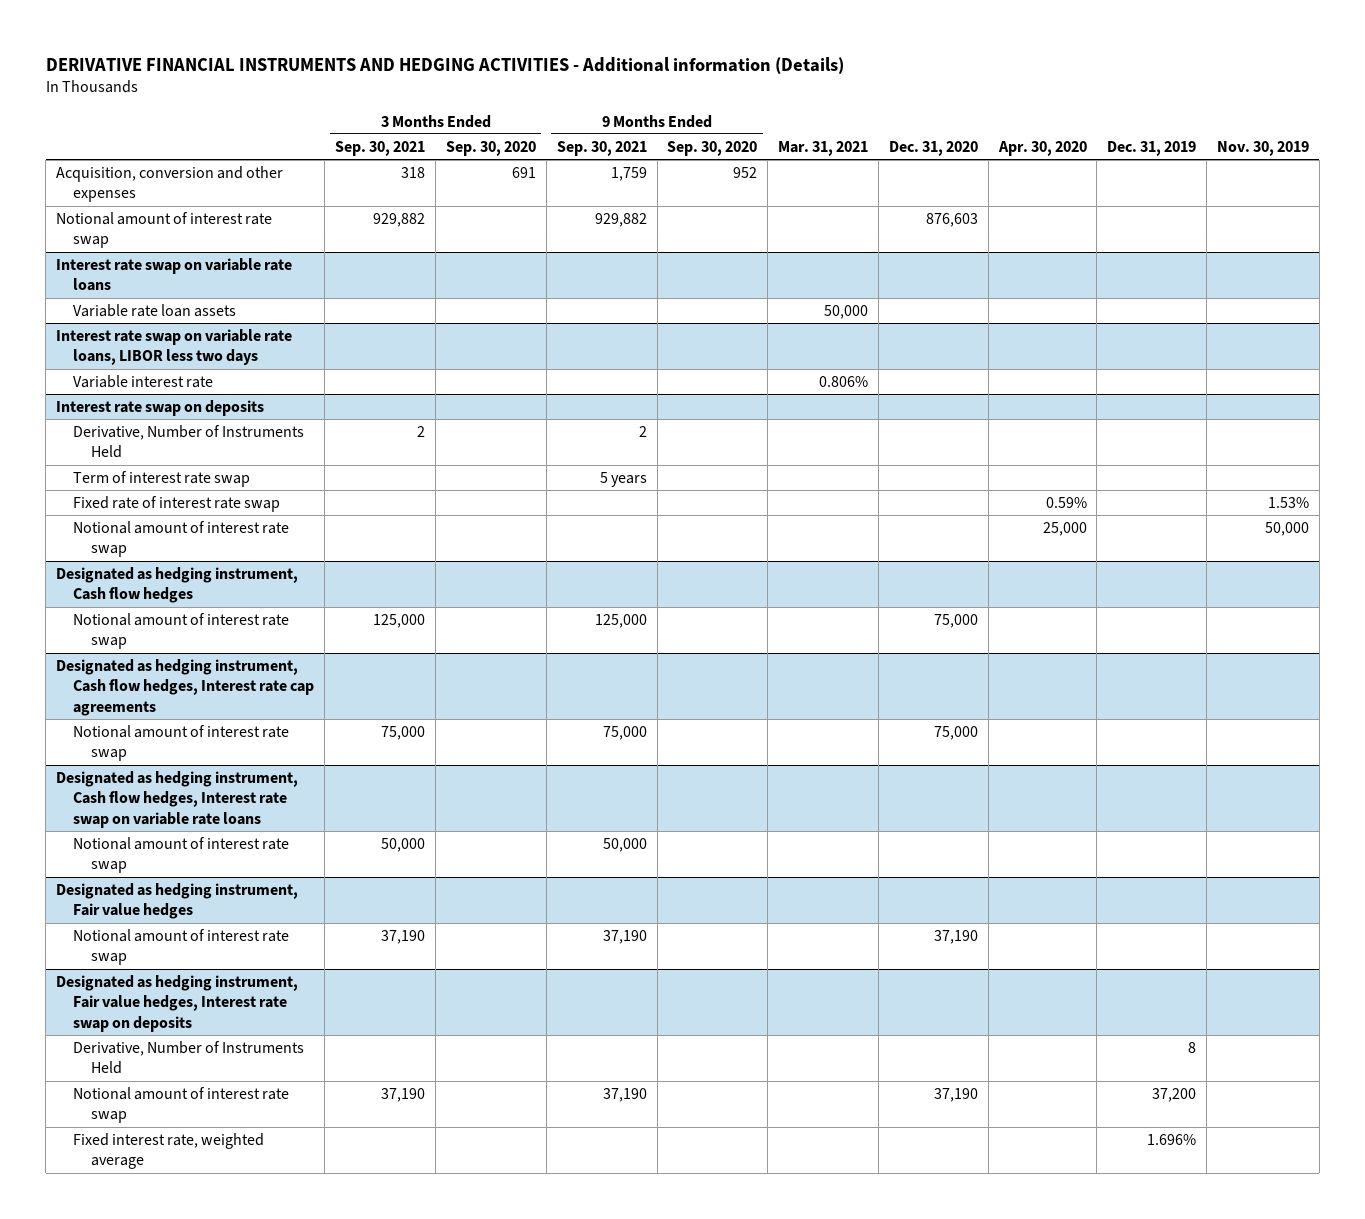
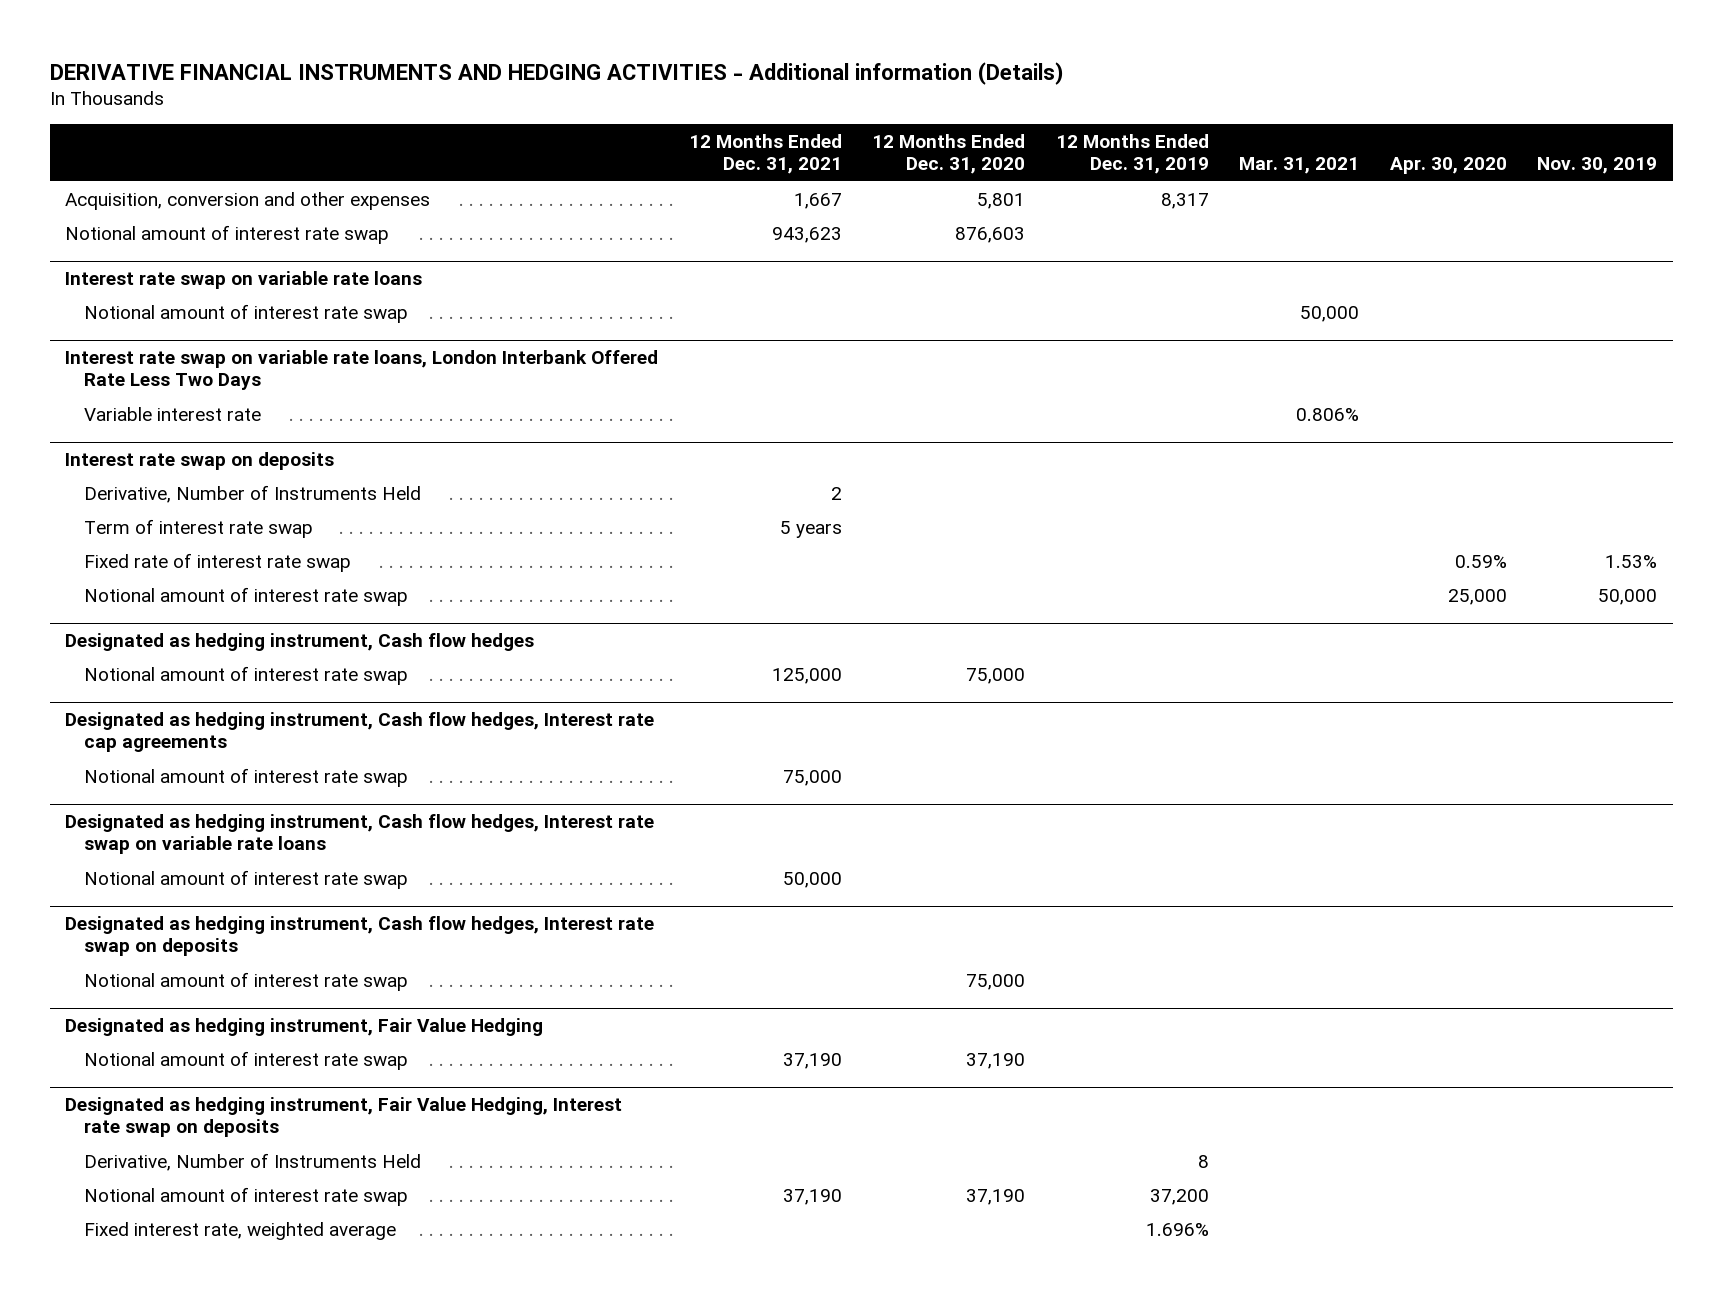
- | 3 Months Ended Sep. 30, 2021 | 3 Months Ended Sep. 30, 2020 | 9 Months Ended Sep. 30, 2021 | 9 Months Ended Sep. 30, 2020 | Mar. 31, 2021 | Dec. 31, 2020 | Apr. 30, 2020 | Dec. 31, 2019 | Nov. 30, 2019
+ | 12 Months Ended Dec. 31, 2021 | 12 Months Ended Dec. 31, 2020 | 12 Months Ended Dec. 31, 2019 | Mar. 31, 2021 | Apr. 30, 2020 | Nov. 30, 2019
@ Interest rate swap on variable rate loans
- Variable rate loan assets | | | | | 50,000 | | | |
- Interest rate swap on variable rate loans, LIBOR less two days
@ Interest rate swap on variable rate loans
+ Notional amount of interest rate swap | | | | 50,000 | |
+ Interest rate swap on variable rate loans, London Interbank Offered Rate Less Two Days
- Designated as hedging instrument, Fair value hedges
+ Designated as hedging instrument, Cash flow hedges, Interest rate swap on deposits
+ Notional amount of interest rate swap | | 75,000 | | | |
+ Designated as hedging instrument, Fair Value Hedging
- Designated as hedging instrument, Fair value hedges, Interest rate swap on deposits
+ Designated as hedging instrument, Fair Value Hedging, Interest rate swap on deposits

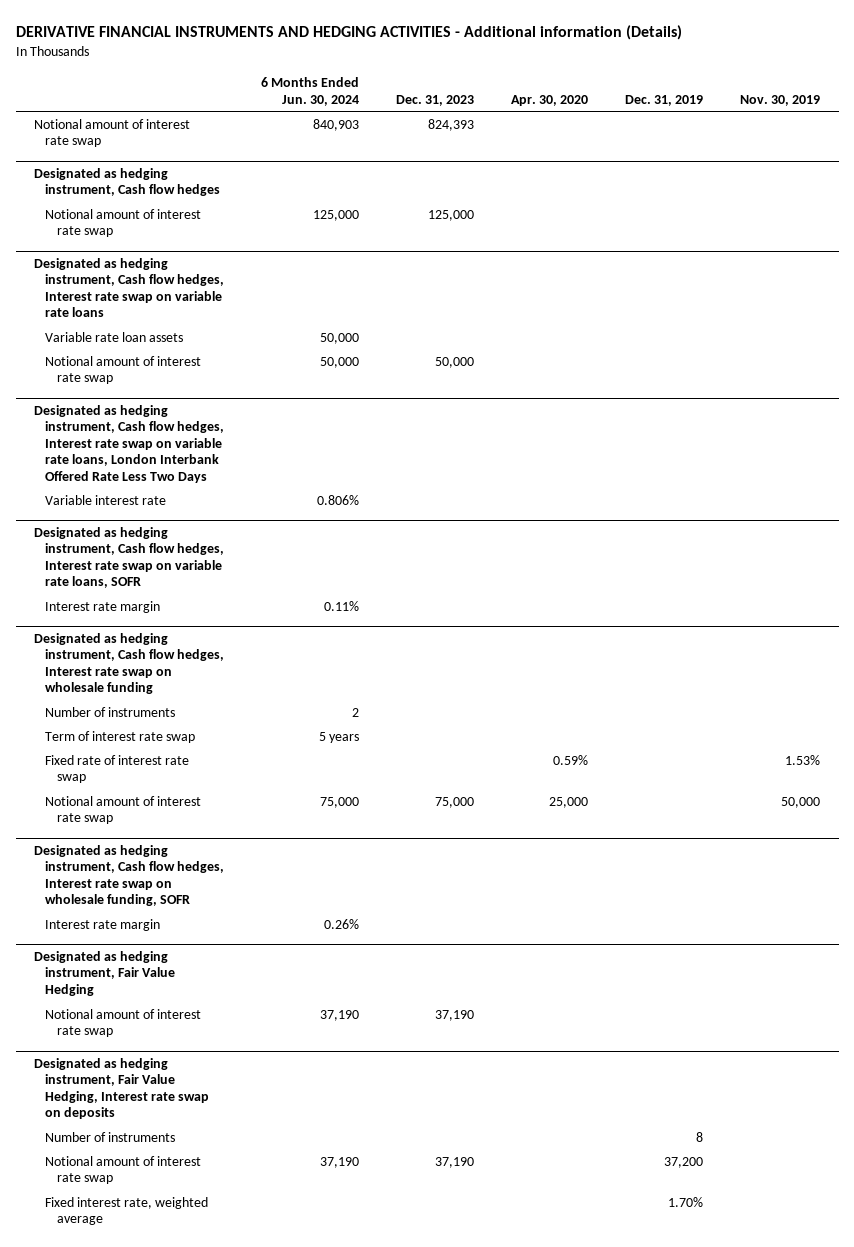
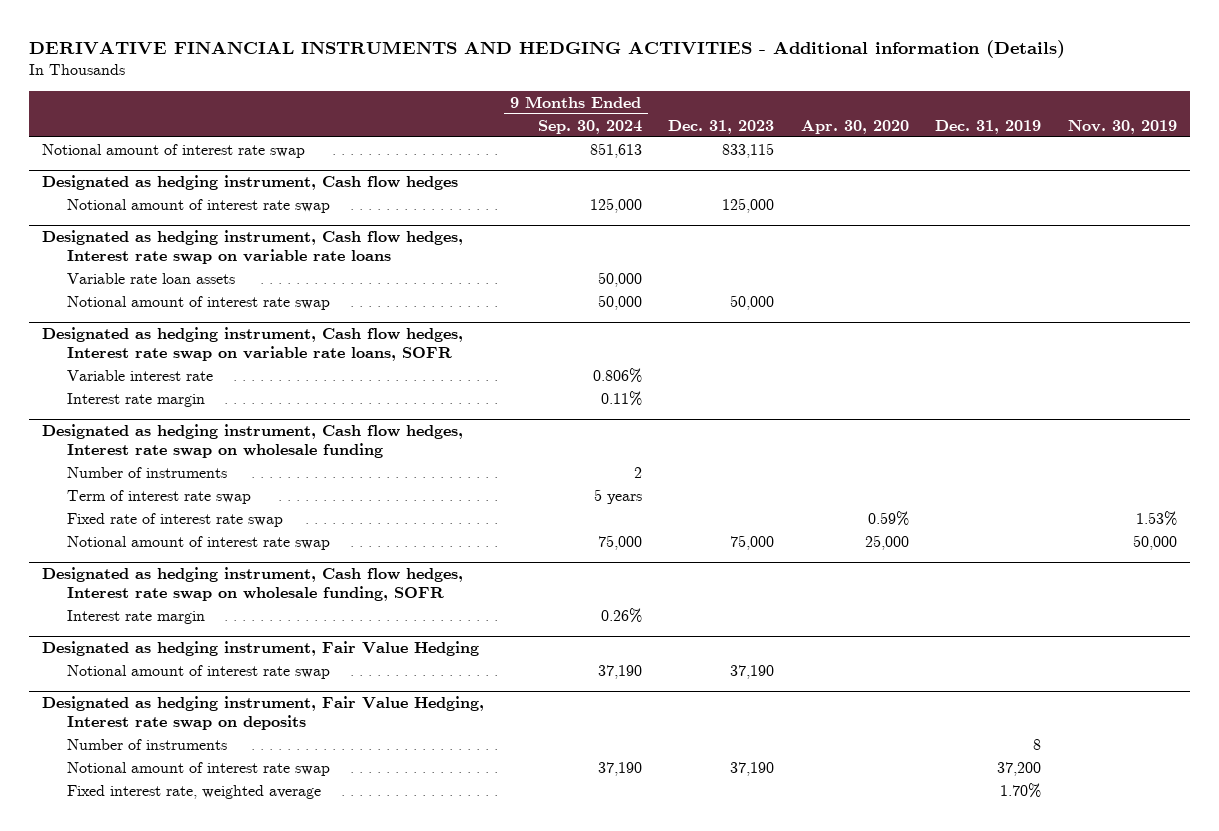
- | 6 Months Ended Jun. 30, 2024 | Dec. 31, 2023 | Apr. 30, 2020 | Dec. 31, 2019 | Nov. 30, 2019
+ | 9 Months Ended Sep. 30, 2024 | Dec. 31, 2023 | Apr. 30, 2020 | Dec. 31, 2019 | Nov. 30, 2019
- Notional amount of interest rate swap | 840,903 | 824,393 | | |
+ Notional amount of interest rate swap | 851,613 | 833,115 | | |
- Designated as hedging instrument, Cash flow hedges, Interest rate swap on variable rate loans, London Interbank Offered Rate Less Two Days
- Variable interest rate | 0.806% | | | |
@ Designated as hedging instrument, Cash flow hedges, Interest rate swap on variable rate loans, SOFR
+ Variable interest rate | 0.806% | | | |

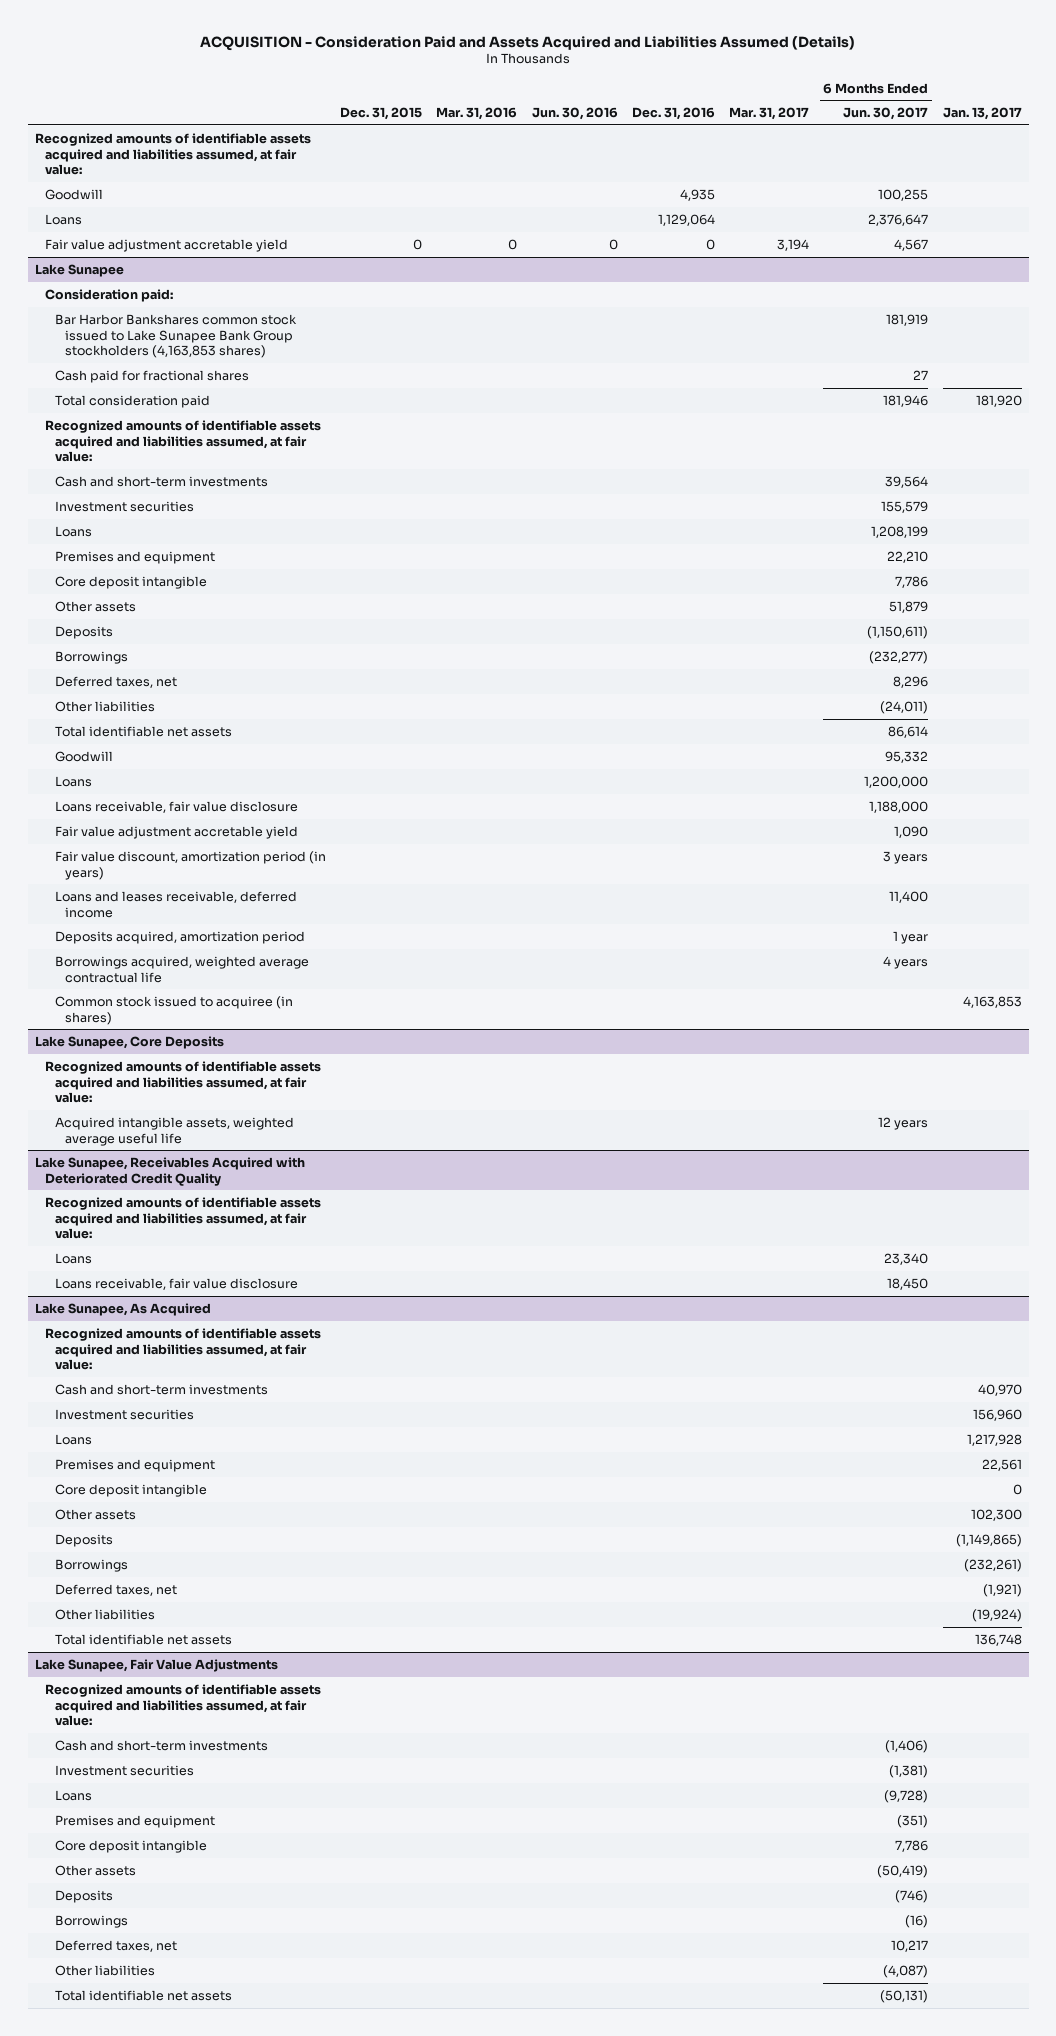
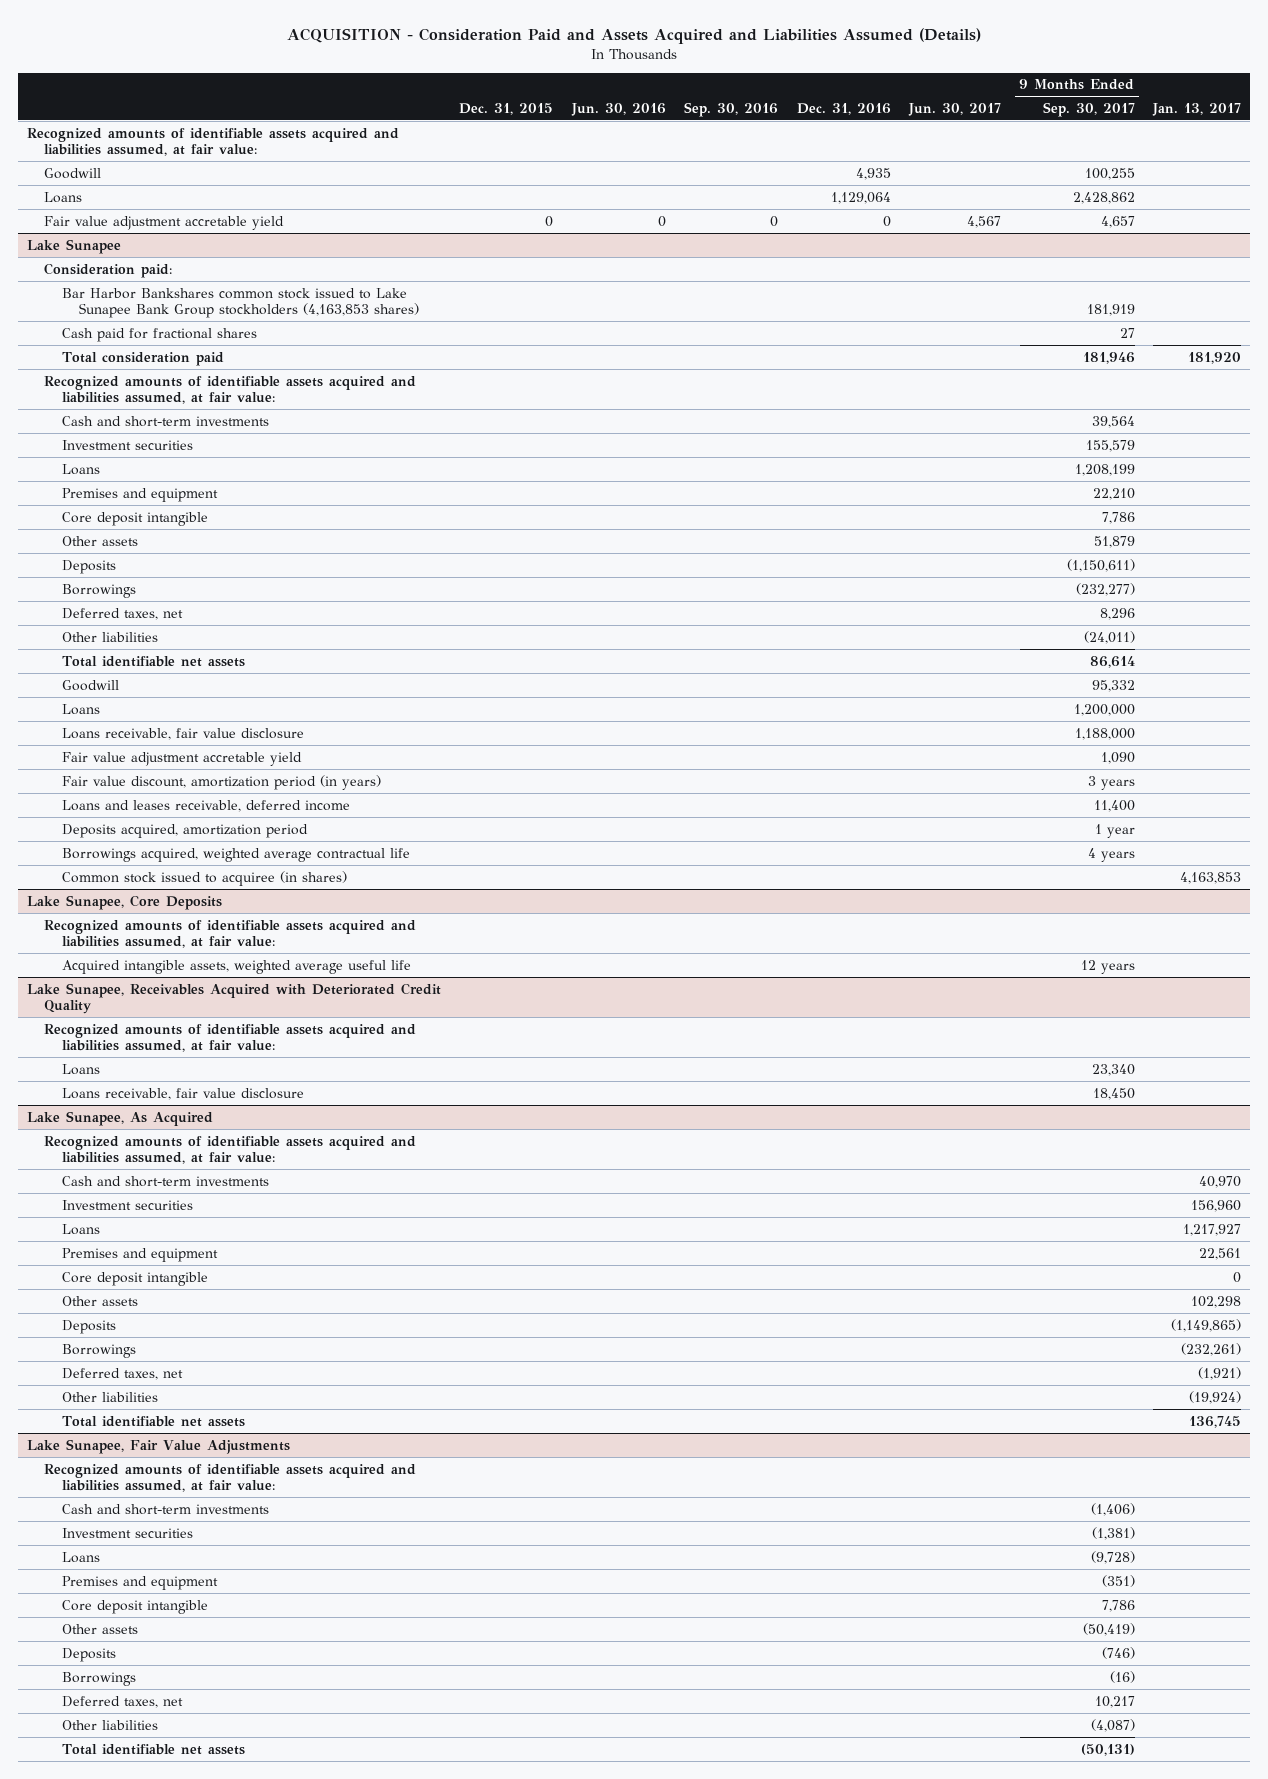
- | Dec. 31, 2015 | Mar. 31, 2016 | Jun. 30, 2016 | Dec. 31, 2016 | Mar. 31, 2017 | 6 Months Ended Jun. 30, 2017 | Jan. 13, 2017
+ | Dec. 31, 2015 | Jun. 30, 2016 | Sep. 30, 2016 | Dec. 31, 2016 | Jun. 30, 2017 | 9 Months Ended Sep. 30, 2017 | Jan. 13, 2017
@ Lake Sunapee, As Acquired
- Loans | | | | | | | 1,217,928
+ Loans | | | | | | | 1,217,927
- Other assets | | | | | | | 102,300
+ Other assets | | | | | | | 102,298
- Total identifiable net assets | | | | | | | 136,748
+ Total identifiable net assets | | | | | | | 136,745

